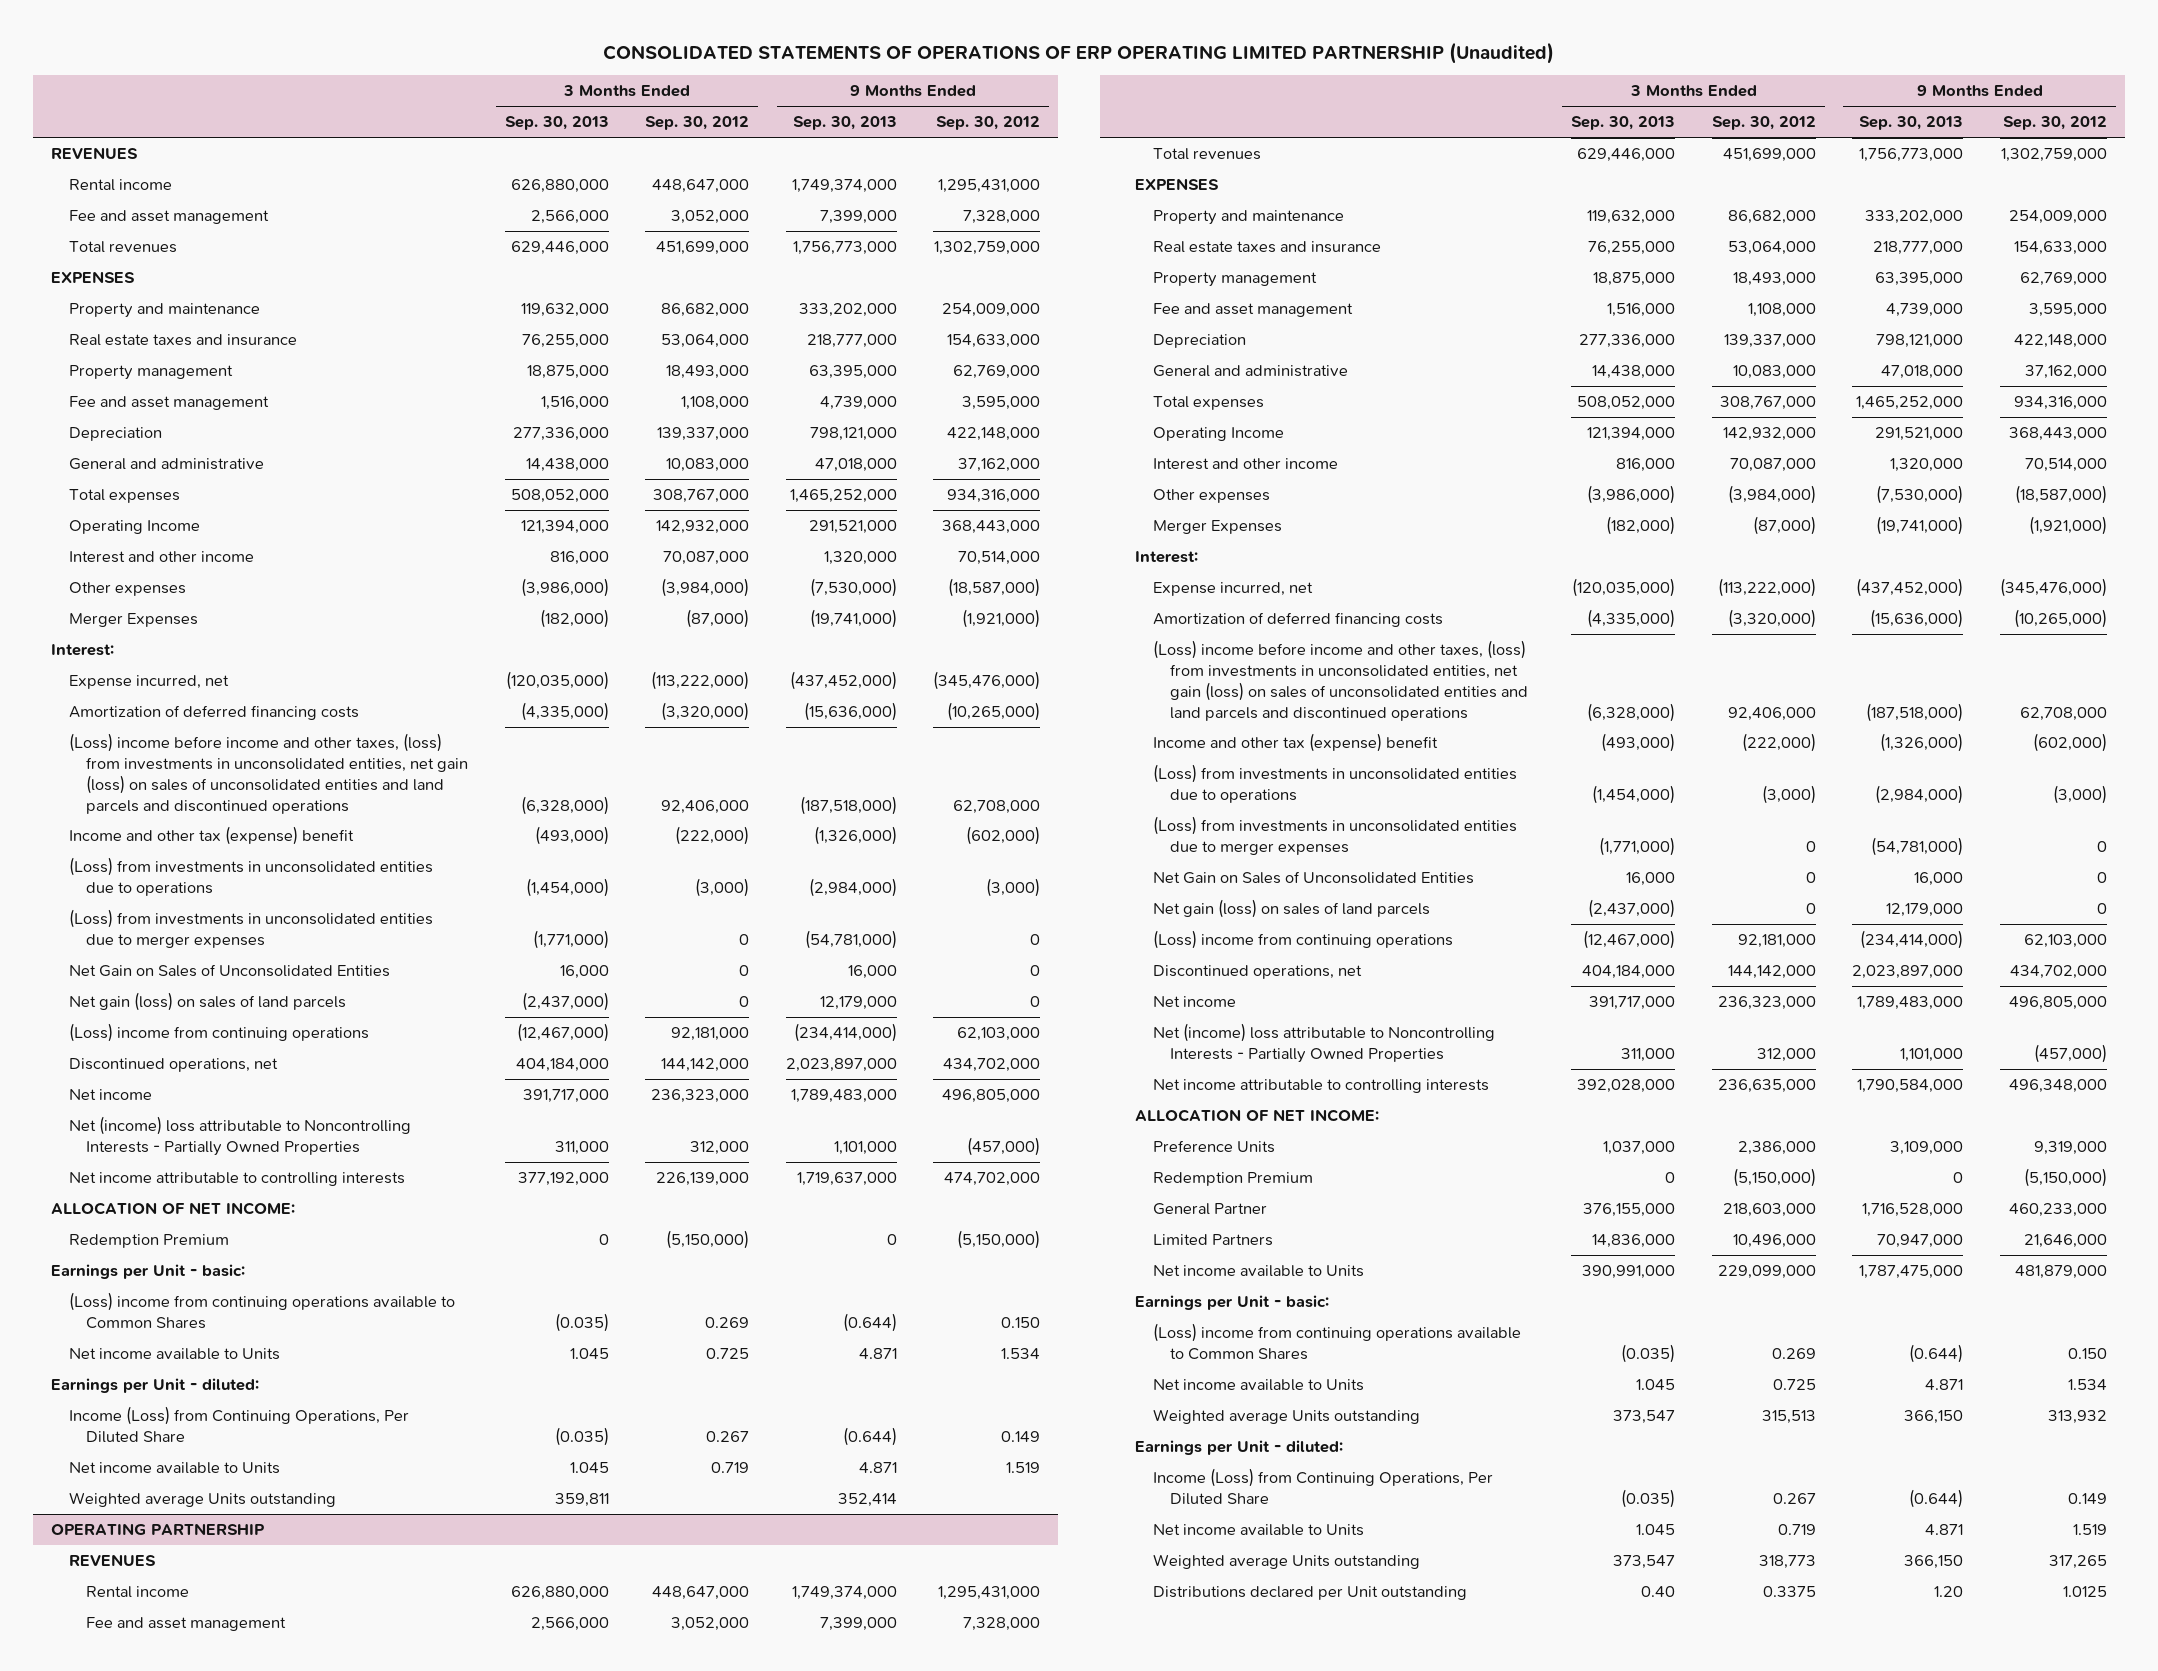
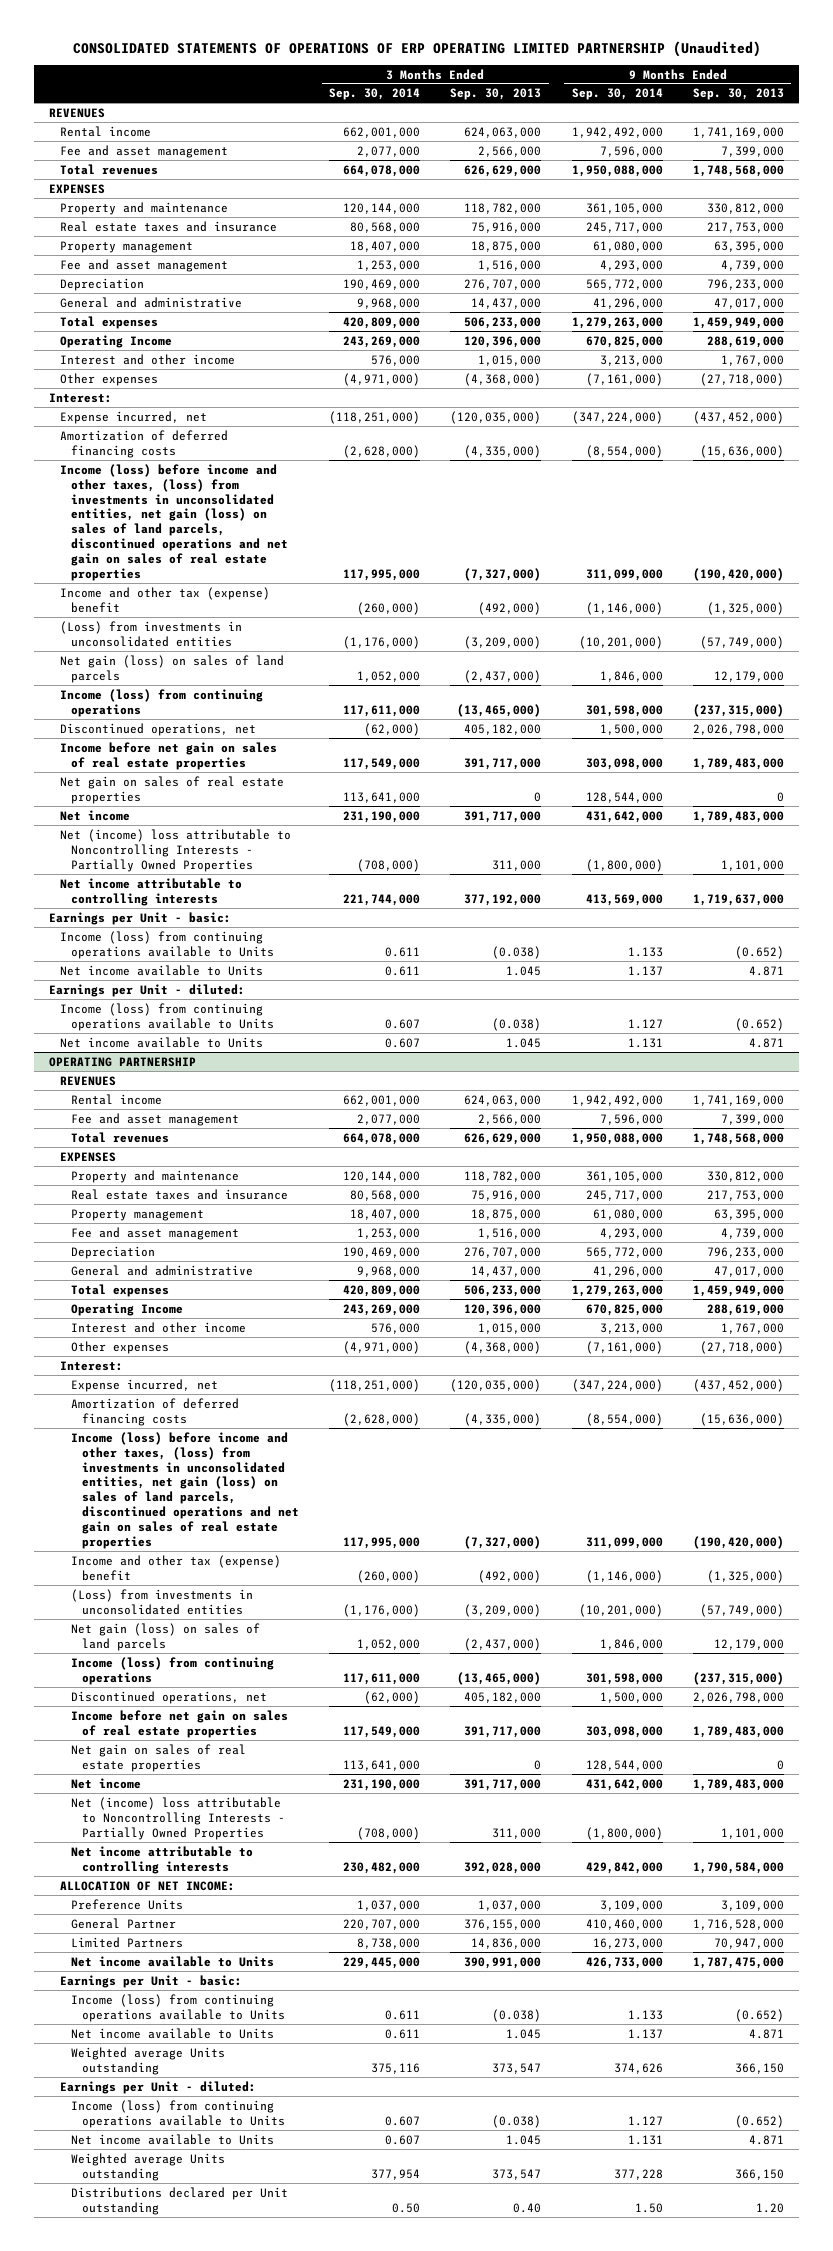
- | 3 Months Ended Sep. 30, 2013 | 3 Months Ended Sep. 30, 2012 | 9 Months Ended Sep. 30, 2013 | 9 Months Ended Sep. 30, 2012
+ | 3 Months Ended Sep. 30, 2014 | 3 Months Ended Sep. 30, 2013 | 9 Months Ended Sep. 30, 2014 | 9 Months Ended Sep. 30, 2013
- Rental income | 626,880,000 | 448,647,000 | 1,749,374,000 | 1,295,431,000
+ Rental income | 662,001,000 | 624,063,000 | 1,942,492,000 | 1,741,169,000
- Total revenues | 629,446,000 | 451,699,000 | 1,756,773,000 | 1,302,759,000
+ Total revenues | 664,078,000 | 626,629,000 | 1,950,088,000 | 1,748,568,000
- Property and maintenance | 119,632,000 | 86,682,000 | 333,202,000 | 254,009,000
- Real estate taxes and insurance | 76,255,000 | 53,064,000 | 218,777,000 | 154,633,000
+ Property and maintenance | 120,144,000 | 118,782,000 | 361,105,000 | 330,812,000
+ Real estate taxes and insurance | 80,568,000 | 75,916,000 | 245,717,000 | 217,753,000
- Depreciation | 277,336,000 | 139,337,000 | 798,121,000 | 422,148,000
- General and administrative | 14,438,000 | 10,083,000 | 47,018,000 | 37,162,000
- Total expenses | 508,052,000 | 308,767,000 | 1,465,252,000 | 934,316,000
- Operating Income | 121,394,000 | 142,932,000 | 291,521,000 | 368,443,000
- Interest and other income | 816,000 | 70,087,000 | 1,320,000 | 70,514,000
- Other expenses | (3,986,000) | (3,984,000) | (7,530,000) | (18,587,000)
- Merger Expenses | (182,000) | (87,000) | (19,741,000) | (1,921,000)
+ Depreciation | 190,469,000 | 276,707,000 | 565,772,000 | 796,233,000
+ General and administrative | 9,968,000 | 14,437,000 | 41,296,000 | 47,017,000
+ Total expenses | 420,809,000 | 506,233,000 | 1,279,263,000 | 1,459,949,000
+ Operating Income | 243,269,000 | 120,396,000 | 670,825,000 | 288,619,000
+ Interest and other income | 576,000 | 1,015,000 | 3,213,000 | 1,767,000
+ Other expenses | (4,971,000) | (4,368,000) | (7,161,000) | (27,718,000)
- (Loss) income before income and other taxes, (loss) from investments in unconsolidated entities, net gain (loss) on sales of unconsolidated entities and land parcels and discontinued operations | (6,328,000) | 92,406,000 | (187,518,000) | 62,708,000
- Income and other tax (expense) benefit | (493,000) | (222,000) | (1,326,000) | (602,000)
- (Loss) from investments in unconsolidated entities due to operations | (1,454,000) | (3,000) | (2,984,000) | (3,000)
- (Loss) from investments in unconsolidated entities due to merger expenses | (1,771,000) | 0 | (54,781,000) | 0
- Net Gain on Sales of Unconsolidated Entities | 16,000 | 0 | 16,000 | 0
+ Income (loss) before income and other taxes, (loss) from investments in unconsolidated entities, net gain (loss) on sales of land parcels, discontinued operations and net gain on sales of real estate properties | 117,995,000 | (7,327,000) | 311,099,000 | (190,420,000)
+ Income and other tax (expense) benefit | (260,000) | (492,000) | (1,146,000) | (1,325,000)
+ (Loss) from investments in unconsolidated entities | (1,176,000) | (3,209,000) | (10,201,000) | (57,749,000)
- (Loss) income from continuing operations | (12,467,000) | 92,181,000 | (234,414,000) | 62,103,000
- Discontinued operations, net | 404,184,000 | 144,142,000 | 2,023,897,000 | 434,702,000
+ Income (loss) from continuing operations | 117,611,000 | (13,465,000) | 301,598,000 | (237,315,000)
+ Discontinued operations, net | (62,000) | 405,182,000 | 1,500,000 | 2,026,798,000
+ Income before net gain on sales of real estate properties | 117,549,000 | 391,717,000 | 303,098,000 | 1,789,483,000
+ Net gain on sales of real estate properties | 113,641,000 | 0 | 128,544,000 | 0
- ALLOCATION OF NET INCOME:
- Redemption Premium | 0 | (5,150,000) | 0 | (5,150,000)
- (Loss) income from continuing operations available to Common Shares | (0.035) | 0.269 | (0.644) | 0.150
+ Income (loss) from continuing operations available to Units | 0.611 | (0.038) | 1.133 | (0.652)
- Income (Loss) from Continuing Operations, Per Diluted Share | (0.035) | 0.267 | (0.644) | 0.149
+ Income (loss) from continuing operations available to Units | 0.607 | (0.038) | 1.127 | (0.652)
- Weighted average Units outstanding | 359,811 | | 352,414 |
@ OPERATING PARTNERSHIP
- Rental income | 626,880,000 | 448,647,000 | 1,749,374,000 | 1,295,431,000
+ Rental income | 662,001,000 | 624,063,000 | 1,942,492,000 | 1,741,169,000
- Total revenues | 629,446,000 | 451,699,000 | 1,756,773,000 | 1,302,759,000
+ Total revenues | 664,078,000 | 626,629,000 | 1,950,088,000 | 1,748,568,000
- Property and maintenance | 119,632,000 | 86,682,000 | 333,202,000 | 254,009,000
- Real estate taxes and insurance | 76,255,000 | 53,064,000 | 218,777,000 | 154,633,000
+ Property and maintenance | 120,144,000 | 118,782,000 | 361,105,000 | 330,812,000
+ Real estate taxes and insurance | 80,568,000 | 75,916,000 | 245,717,000 | 217,753,000
- Depreciation | 277,336,000 | 139,337,000 | 798,121,000 | 422,148,000
- General and administrative | 14,438,000 | 10,083,000 | 47,018,000 | 37,162,000
- Total expenses | 508,052,000 | 308,767,000 | 1,465,252,000 | 934,316,000
- Operating Income | 121,394,000 | 142,932,000 | 291,521,000 | 368,443,000
- Interest and other income | 816,000 | 70,087,000 | 1,320,000 | 70,514,000
- Other expenses | (3,986,000) | (3,984,000) | (7,530,000) | (18,587,000)
- Merger Expenses | (182,000) | (87,000) | (19,741,000) | (1,921,000)
+ Depreciation | 190,469,000 | 276,707,000 | 565,772,000 | 796,233,000
+ General and administrative | 9,968,000 | 14,437,000 | 41,296,000 | 47,017,000
+ Total expenses | 420,809,000 | 506,233,000 | 1,279,263,000 | 1,459,949,000
+ Operating Income | 243,269,000 | 120,396,000 | 670,825,000 | 288,619,000
+ Interest and other income | 576,000 | 1,015,000 | 3,213,000 | 1,767,000
+ Other expenses | (4,971,000) | (4,368,000) | (7,161,000) | (27,718,000)
- (Loss) income before income and other taxes, (loss) from investments in unconsolidated entities, net gain (loss) on sales of unconsolidated entities and land parcels and discontinued operations | (6,328,000) | 92,406,000 | (187,518,000) | 62,708,000
- Income and other tax (expense) benefit | (493,000) | (222,000) | (1,326,000) | (602,000)
- (Loss) from investments in unconsolidated entities due to operations | (1,454,000) | (3,000) | (2,984,000) | (3,000)
- (Loss) from investments in unconsolidated entities due to merger expenses | (1,771,000) | 0 | (54,781,000) | 0
- Net Gain on Sales of Unconsolidated Entities | 16,000 | 0 | 16,000 | 0
+ Income (loss) before income and other taxes, (loss) from investments in unconsolidated entities, net gain (loss) on sales of land parcels, discontinued operations and net gain on sales of real estate properties | 117,995,000 | (7,327,000) | 311,099,000 | (190,420,000)
+ Income and other tax (expense) benefit | (260,000) | (492,000) | (1,146,000) | (1,325,000)
+ (Loss) from investments in unconsolidated entities | (1,176,000) | (3,209,000) | (10,201,000) | (57,749,000)
- (Loss) income from continuing operations | (12,467,000) | 92,181,000 | (234,414,000) | 62,103,000
- Discontinued operations, net | 404,184,000 | 144,142,000 | 2,023,897,000 | 434,702,000
+ Income (loss) from continuing operations | 117,611,000 | (13,465,000) | 301,598,000 | (237,315,000)
+ Discontinued operations, net | (62,000) | 405,182,000 | 1,500,000 | 2,026,798,000
+ Income before net gain on sales of real estate properties | 117,549,000 | 391,717,000 | 303,098,000 | 1,789,483,000
+ Net gain on sales of real estate properties | 113,641,000 | 0 | 128,544,000 | 0
- Redemption Premium | 0 | (5,150,000) | 0 | (5,150,000)
- (Loss) income from continuing operations available to Common Shares | (0.035) | 0.269 | (0.644) | 0.150
+ Income (loss) from continuing operations available to Units | 0.611 | (0.038) | 1.133 | (0.652)
- Income (Loss) from Continuing Operations, Per Diluted Share | (0.035) | 0.267 | (0.644) | 0.149
+ Income (loss) from continuing operations available to Units | 0.607 | (0.038) | 1.127 | (0.652)

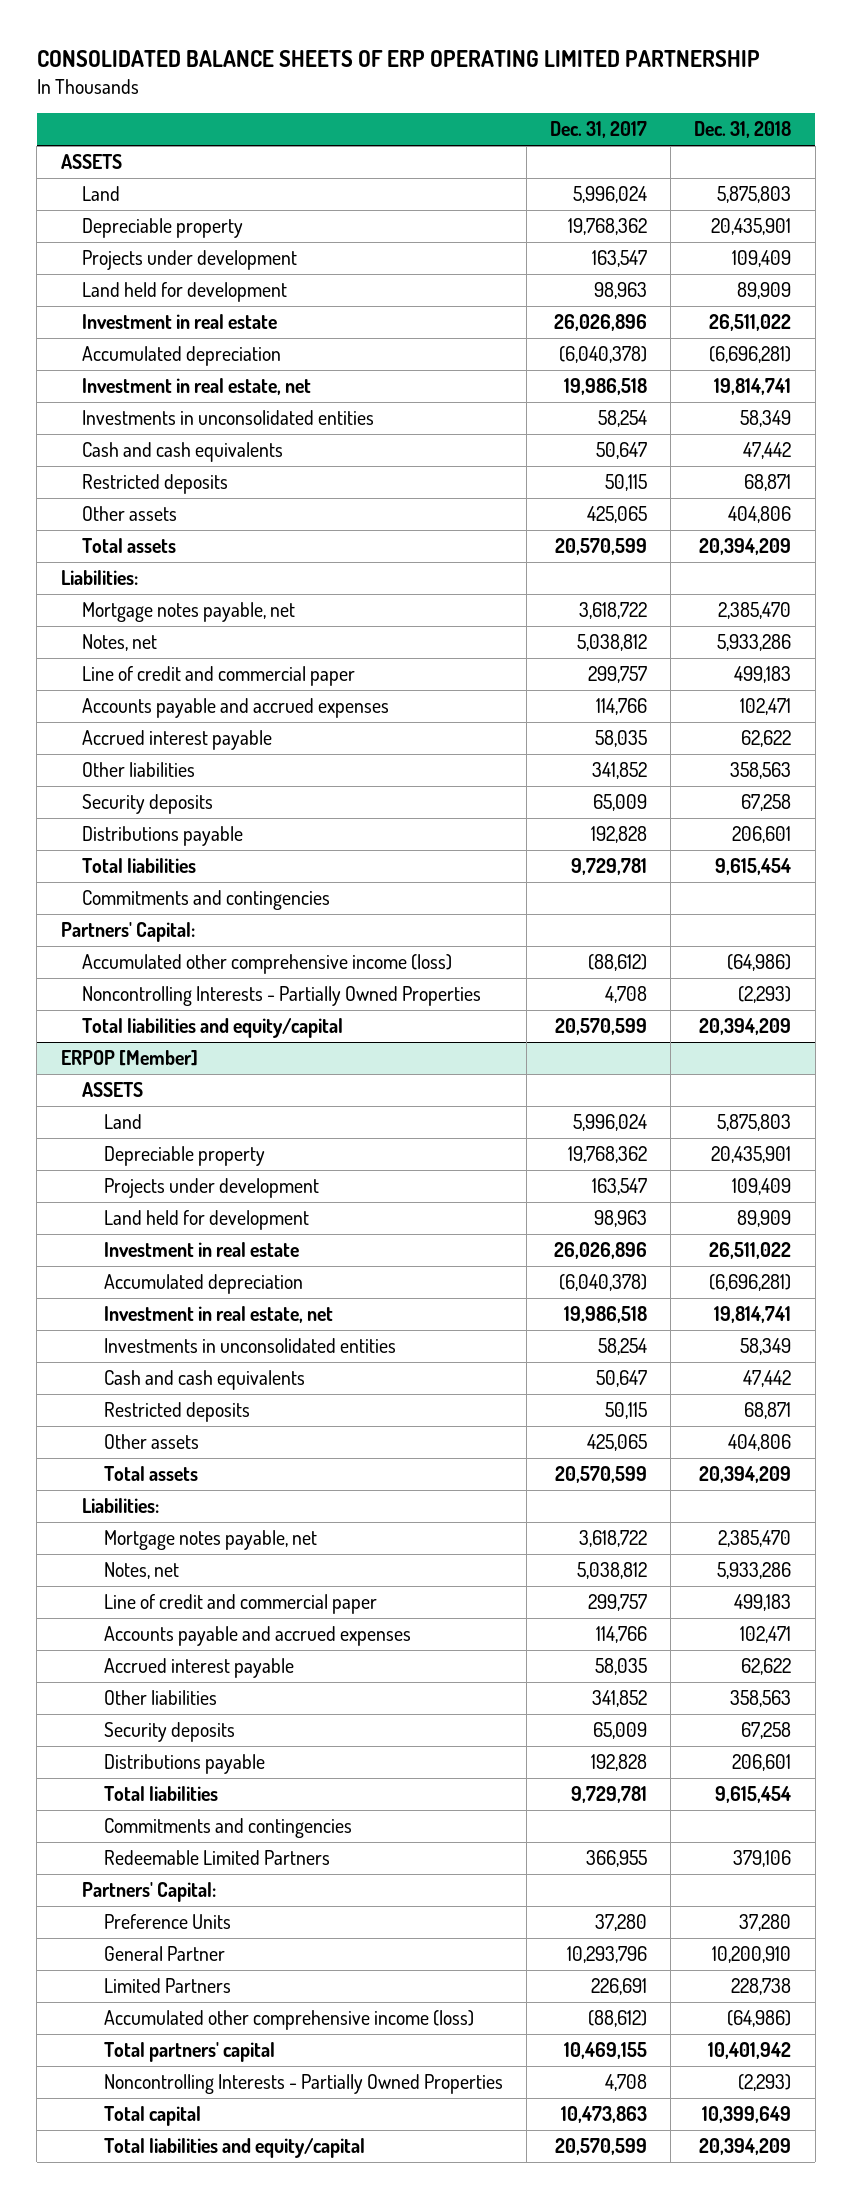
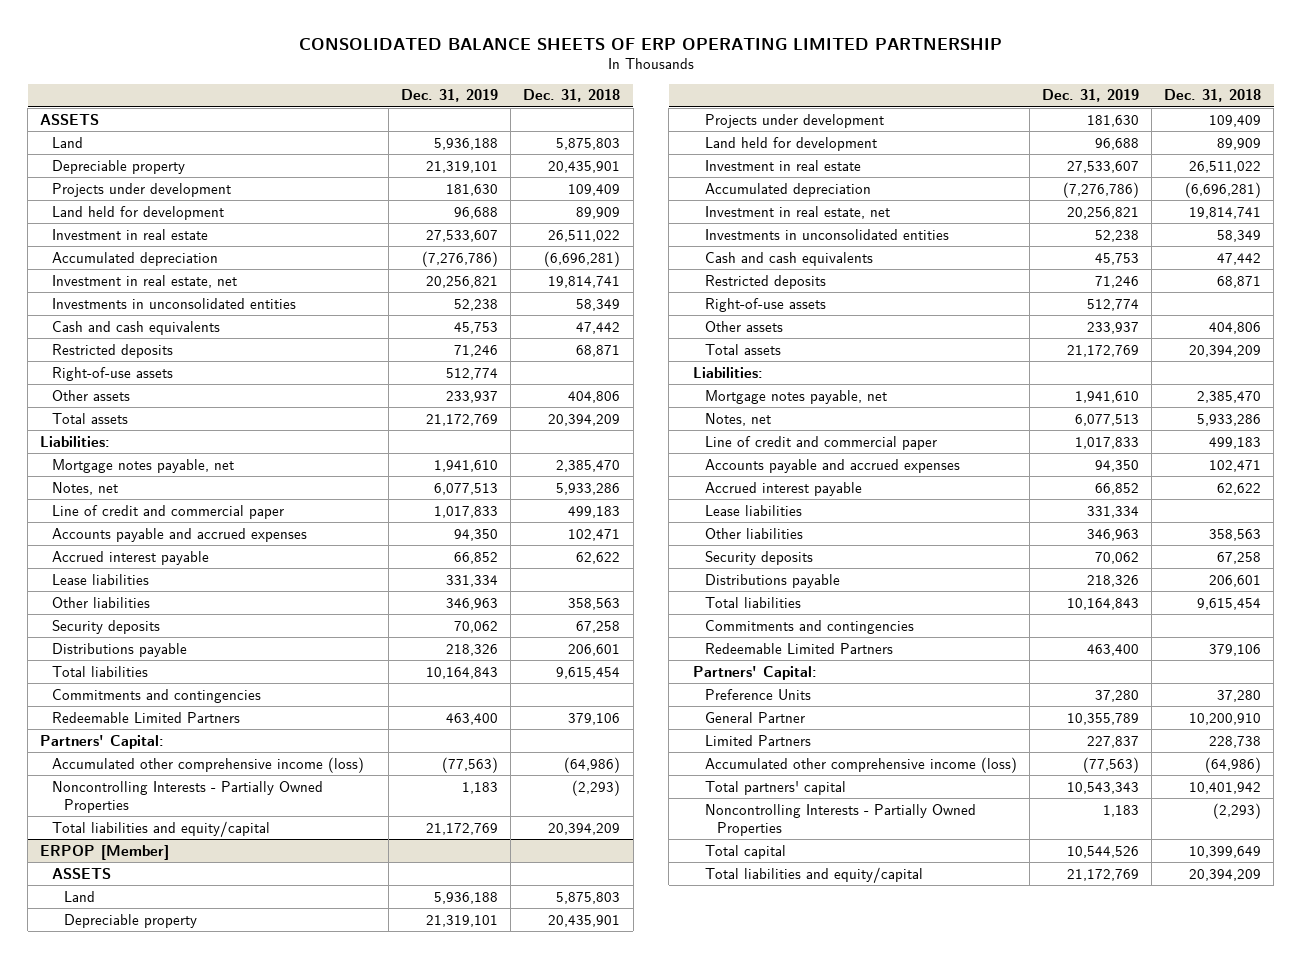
- | Dec. 31, 2017 | Dec. 31, 2018
+ | Dec. 31, 2019 | Dec. 31, 2018
+ Right-of-use assets | 512,774 |
+ Lease liabilities | 331,334 |
+ Redeemable Limited Partners | 463,400 | 379,106
@ ERPOP [Member]
+ Right-of-use assets | 512,774 |
+ Lease liabilities | 331,334 |

